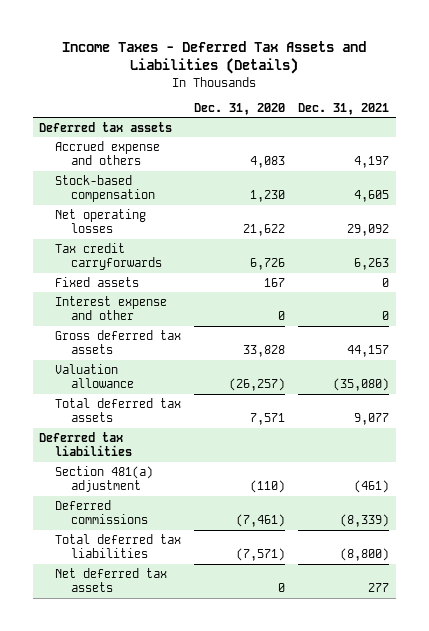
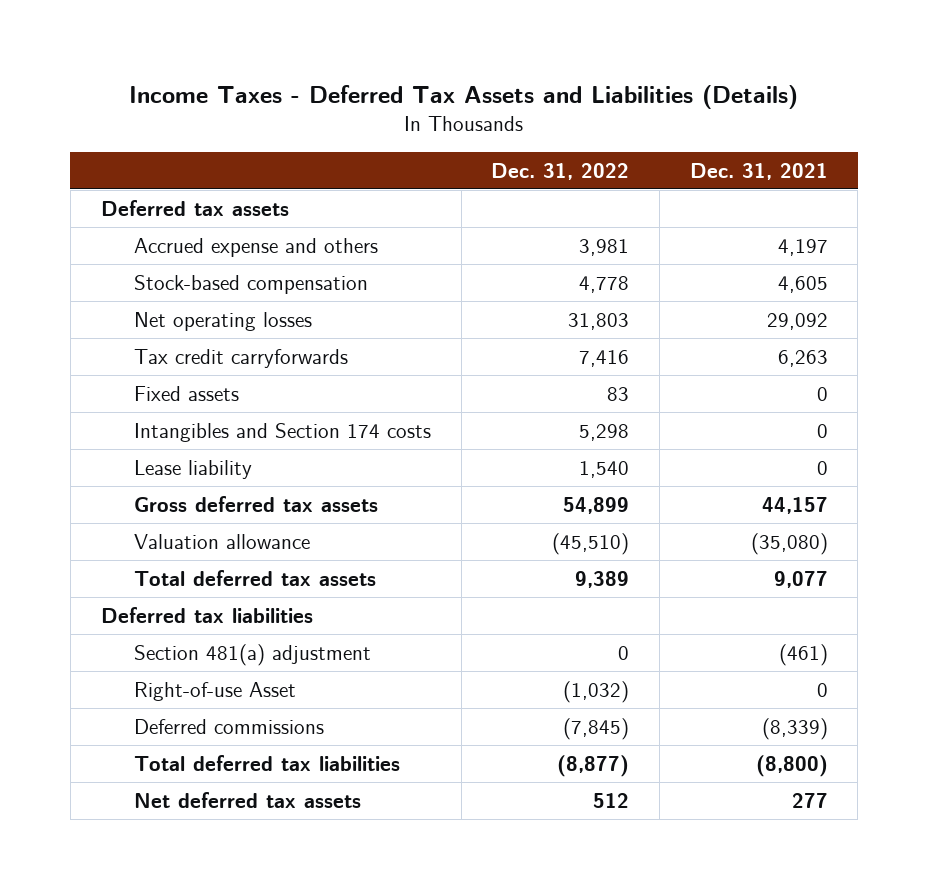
- | Dec. 31, 2020 | Dec. 31, 2021
+ | Dec. 31, 2022 | Dec. 31, 2021
- Interest expense and other | 0 | 0
+ Intangibles and Section 174 costs | 5,298 | 0
+ Lease liability | 1,540 | 0
+ Right-of-use Asset | (1,032) | 0

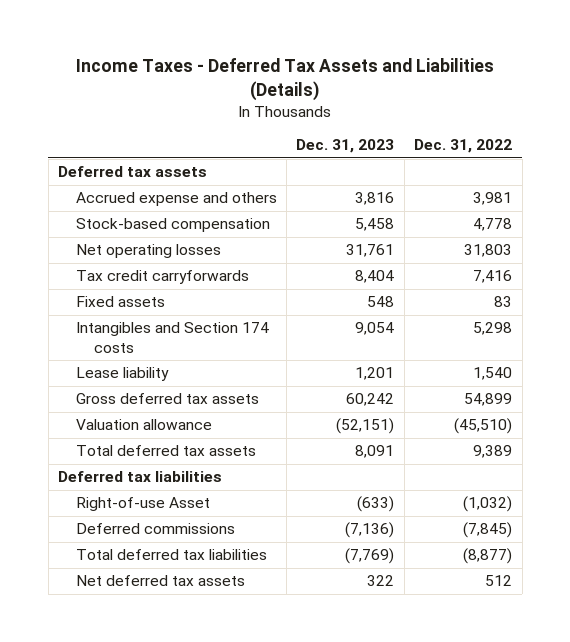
- | Dec. 31, 2022 | Dec. 31, 2021
+ | Dec. 31, 2023 | Dec. 31, 2022
- Section 481(a) adjustment | 0 | (461)

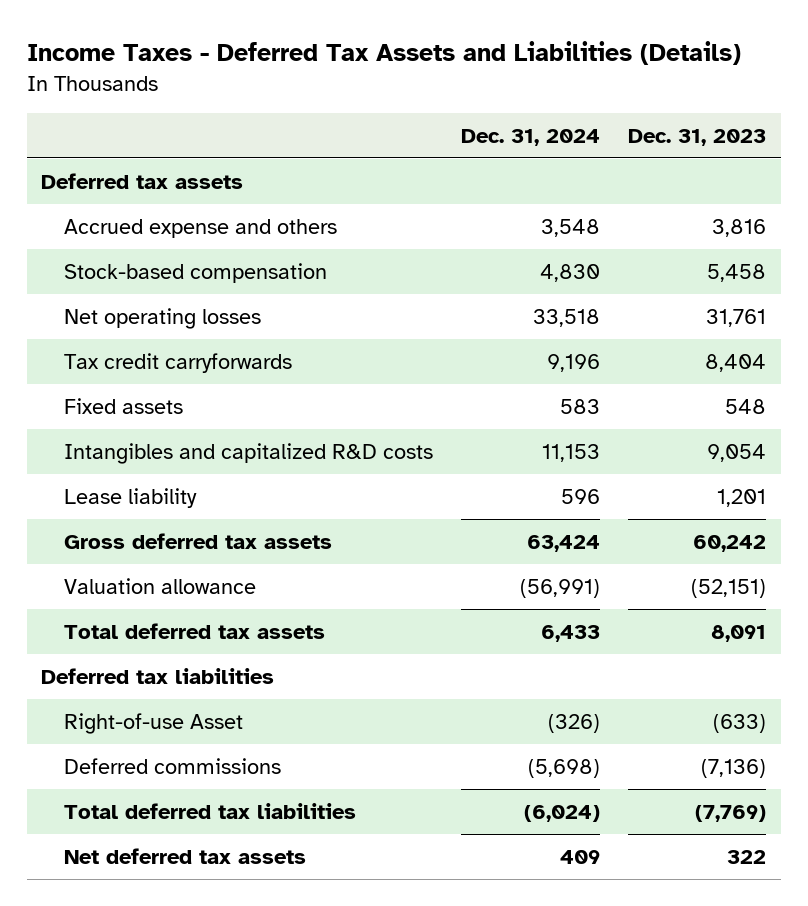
- | Dec. 31, 2023 | Dec. 31, 2022
+ | Dec. 31, 2024 | Dec. 31, 2023
- Intangibles and Section 174 costs | 9,054 | 5,298
+ Intangibles and capitalized R&D costs | 11,153 | 9,054

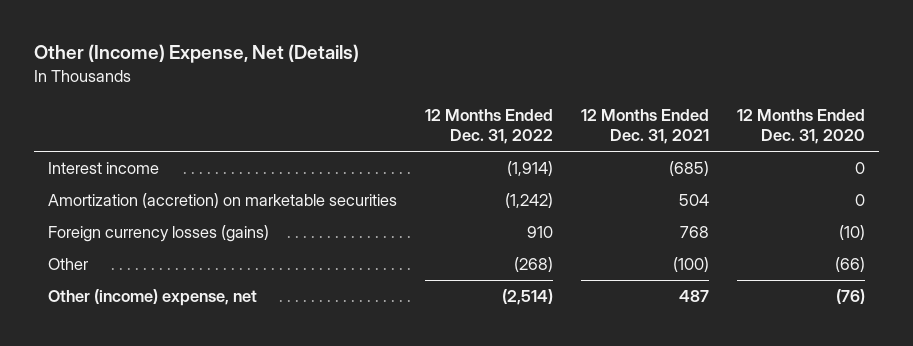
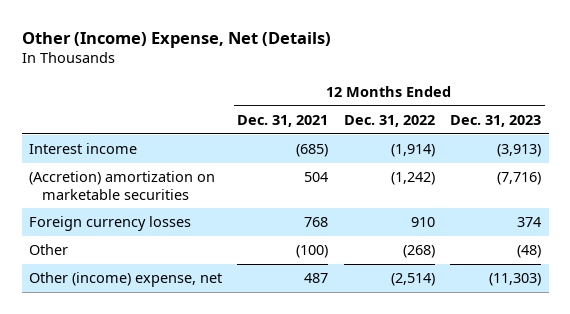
- | 12 Months Ended Dec. 31, 2022 | 12 Months Ended Dec. 31, 2021 | 12 Months Ended Dec. 31, 2020
+ | 12 Months Ended Dec. 31, 2021 | 12 Months Ended Dec. 31, 2022 | 12 Months Ended Dec. 31, 2023
- Amortization (accretion) on marketable securities | (1,242) | 504 | 0
- Foreign currency losses (gains) | 910 | 768 | (10)
+ (Accretion) amortization on marketable securities | 504 | (1,242) | (7,716)
+ Foreign currency losses | 768 | 910 | 374

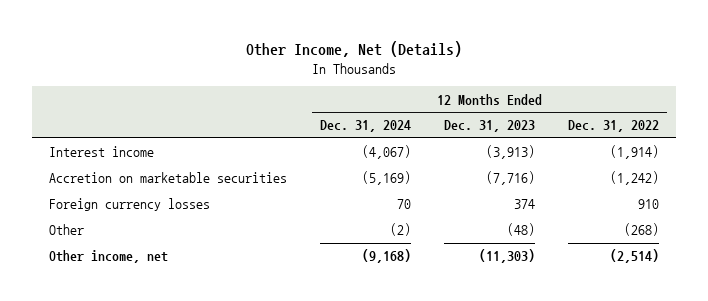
- Other (Income) Expense, Net (Details)
+ Other Income, Net (Details)
- | 12 Months Ended Dec. 31, 2021 | 12 Months Ended Dec. 31, 2022 | 12 Months Ended Dec. 31, 2023
+ | 12 Months Ended Dec. 31, 2024 | 12 Months Ended Dec. 31, 2023 | 12 Months Ended Dec. 31, 2022
- (Accretion) amortization on marketable securities | 504 | (1,242) | (7,716)
+ Accretion on marketable securities | (5,169) | (7,716) | (1,242)
- Other (income) expense, net | 487 | (2,514) | (11,303)
+ Other income, net | (9,168) | (11,303) | (2,514)

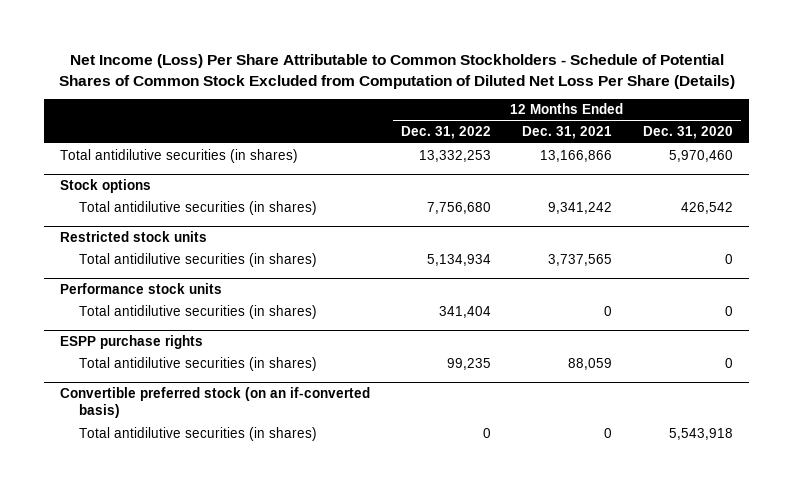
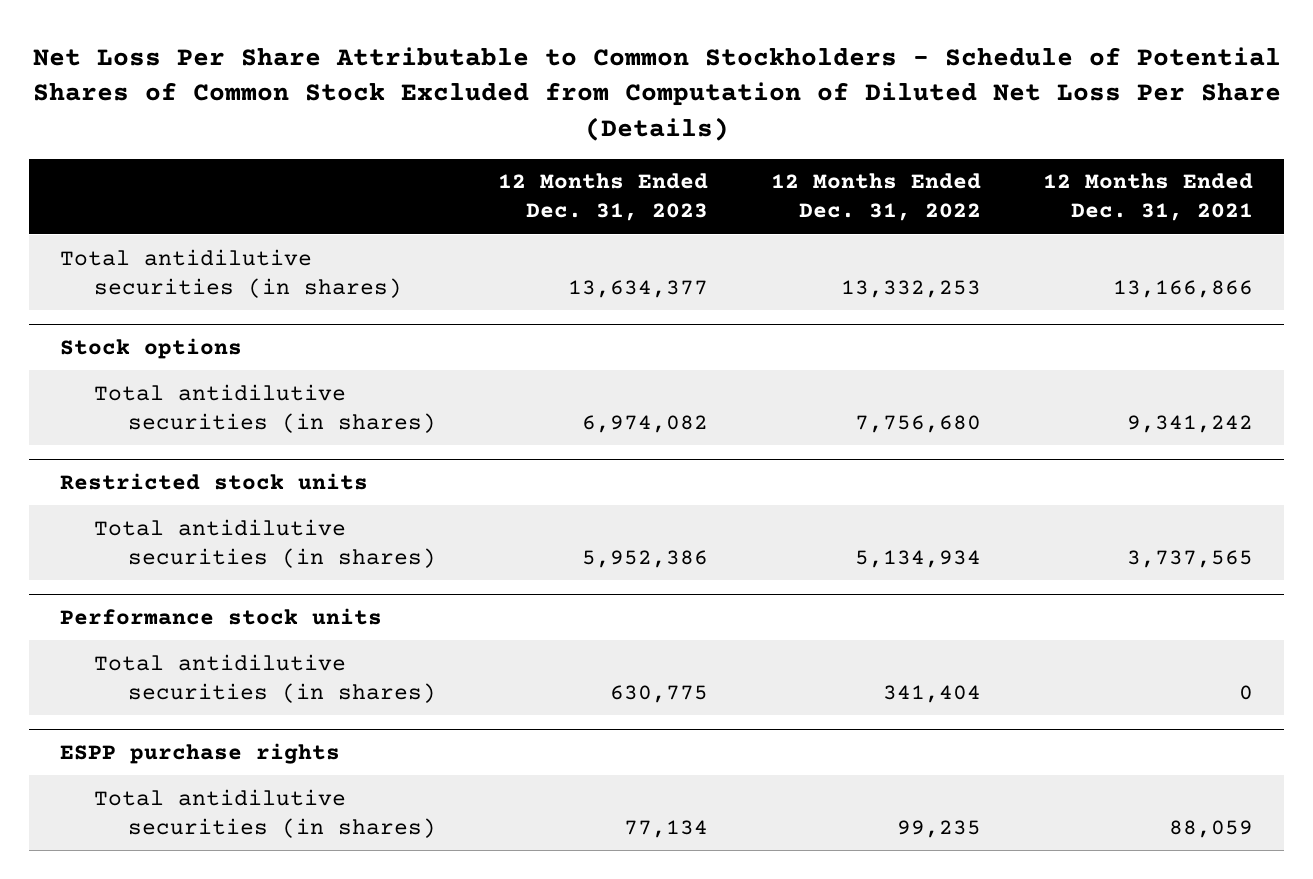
- Net Income (Loss) Per Share Attributable to Common Stockholders - Schedule of Potential Shares of Common Stock Excluded from Computation of Diluted Net Loss Per Share (Details)
+ Net Loss Per Share Attributable to Common Stockholders - Schedule of Potential Shares of Common Stock Excluded from Computation of Diluted Net Loss Per Share (Details)
- | 12 Months Ended Dec. 31, 2022 | 12 Months Ended Dec. 31, 2021 | 12 Months Ended Dec. 31, 2020
+ | 12 Months Ended Dec. 31, 2023 | 12 Months Ended Dec. 31, 2022 | 12 Months Ended Dec. 31, 2021
- Convertible preferred stock (on an if-converted basis)
- Total antidilutive securities (in shares) | 0 | 0 | 5,543,918

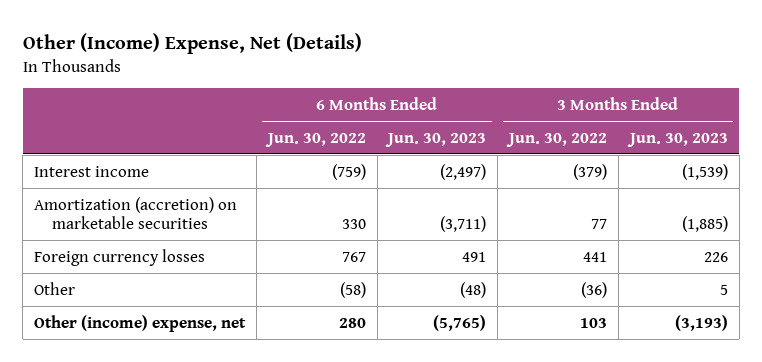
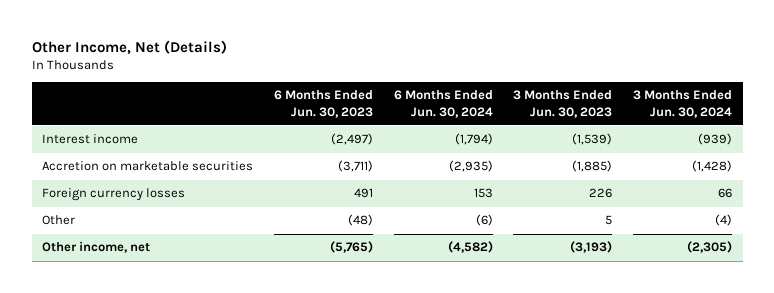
- Other (Income) Expense, Net (Details)
+ Other Income, Net (Details)
- | 6 Months Ended Jun. 30, 2022 | 6 Months Ended Jun. 30, 2023 | 3 Months Ended Jun. 30, 2022 | 3 Months Ended Jun. 30, 2023
+ | 6 Months Ended Jun. 30, 2023 | 6 Months Ended Jun. 30, 2024 | 3 Months Ended Jun. 30, 2023 | 3 Months Ended Jun. 30, 2024
- Amortization (accretion) on marketable securities | 330 | (3,711) | 77 | (1,885)
+ Accretion on marketable securities | (3,711) | (2,935) | (1,885) | (1,428)
- Other (income) expense, net | 280 | (5,765) | 103 | (3,193)
+ Other income, net | (5,765) | (4,582) | (3,193) | (2,305)

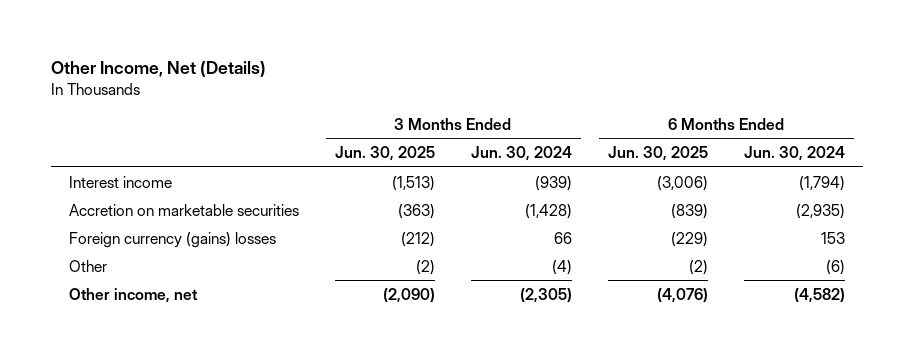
- | 6 Months Ended Jun. 30, 2023 | 6 Months Ended Jun. 30, 2024 | 3 Months Ended Jun. 30, 2023 | 3 Months Ended Jun. 30, 2024
+ | 3 Months Ended Jun. 30, 2025 | 3 Months Ended Jun. 30, 2024 | 6 Months Ended Jun. 30, 2025 | 6 Months Ended Jun. 30, 2024
- Foreign currency losses | 491 | 153 | 226 | 66
+ Foreign currency (gains) losses | (212) | 66 | (229) | 153

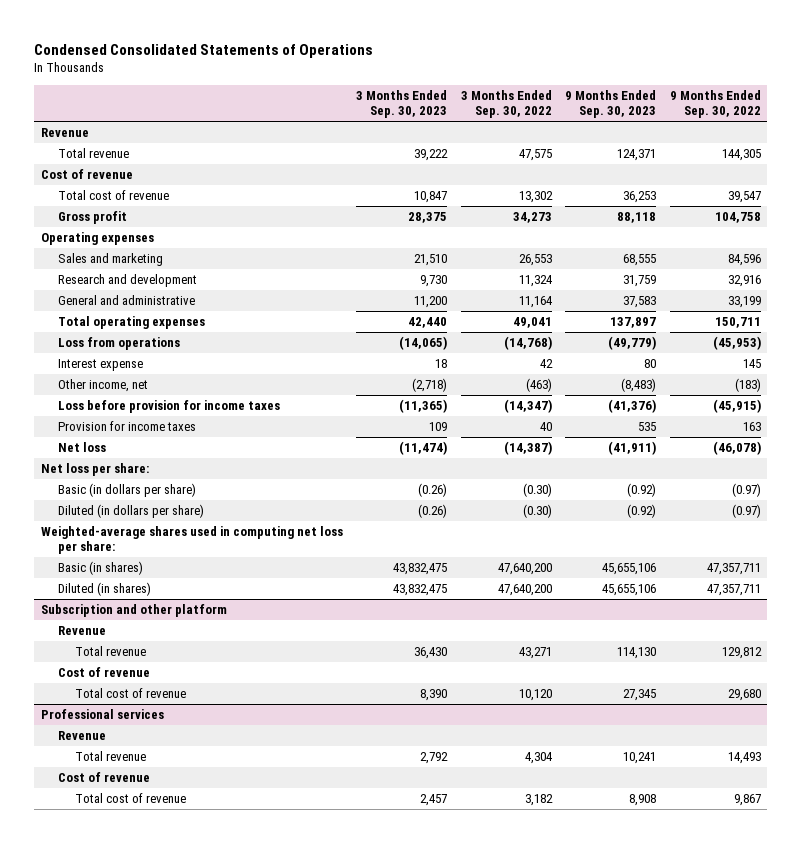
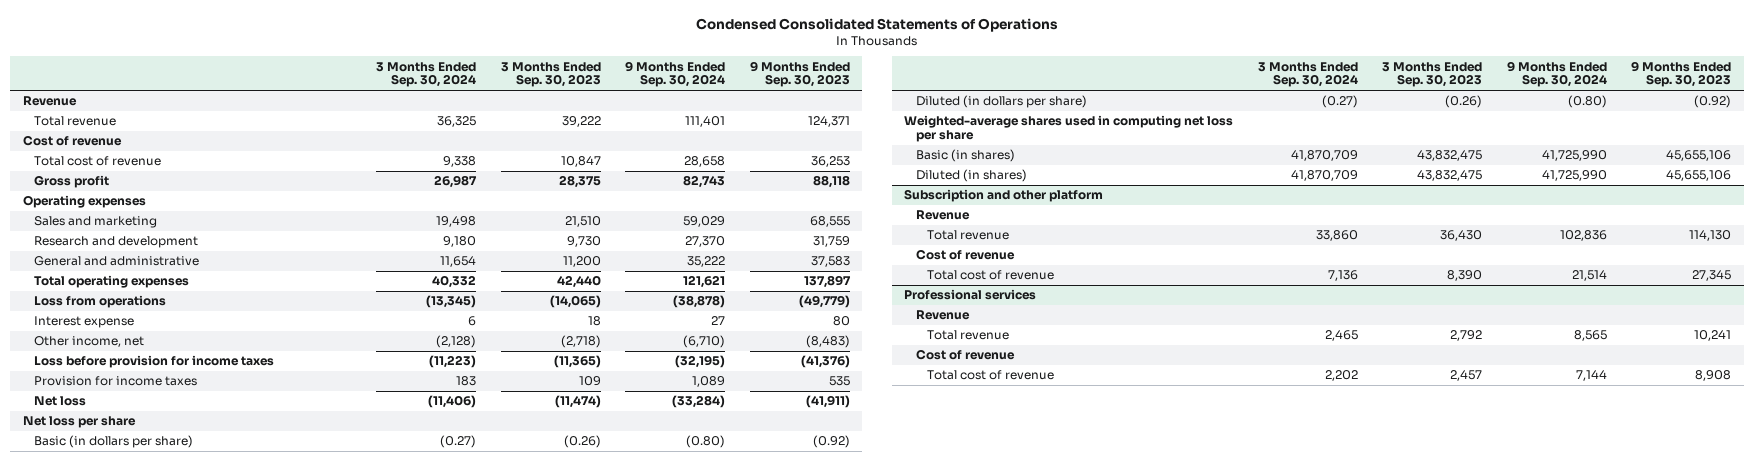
- | 3 Months Ended Sep. 30, 2023 | 3 Months Ended Sep. 30, 2022 | 9 Months Ended Sep. 30, 2023 | 9 Months Ended Sep. 30, 2022
+ | 3 Months Ended Sep. 30, 2024 | 3 Months Ended Sep. 30, 2023 | 9 Months Ended Sep. 30, 2024 | 9 Months Ended Sep. 30, 2023
- Net loss per share:
+ Net loss per share
- Weighted-average shares used in computing net loss per share:
+ Weighted-average shares used in computing net loss per share

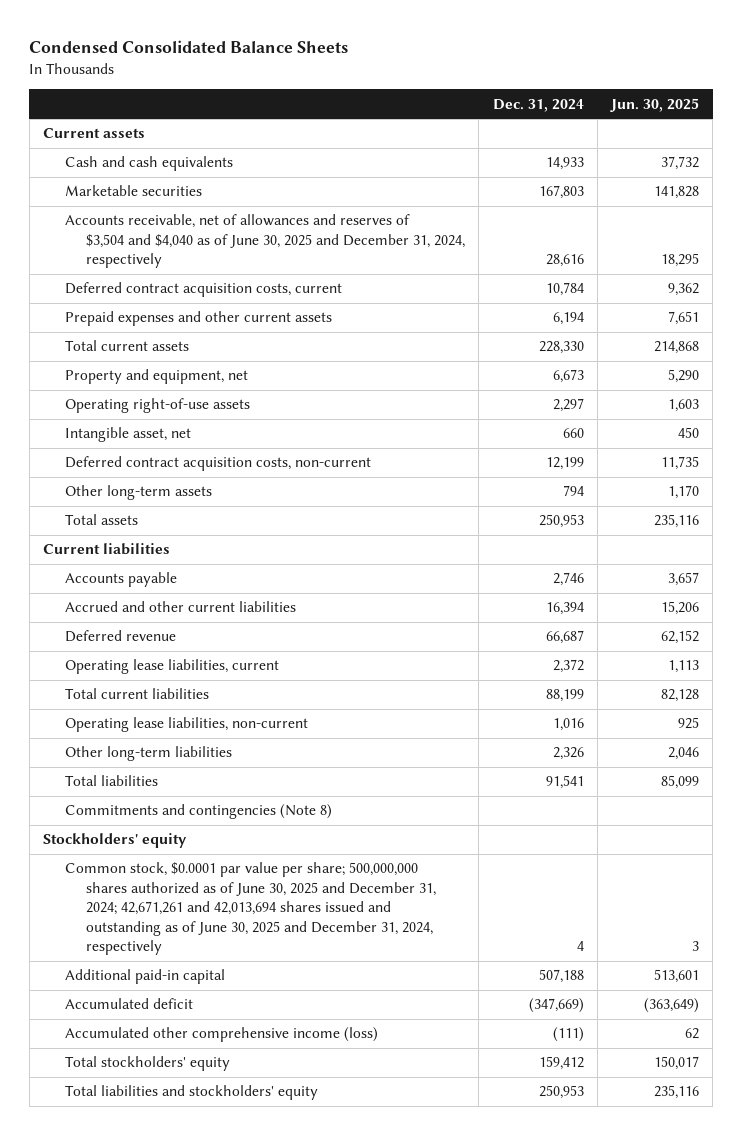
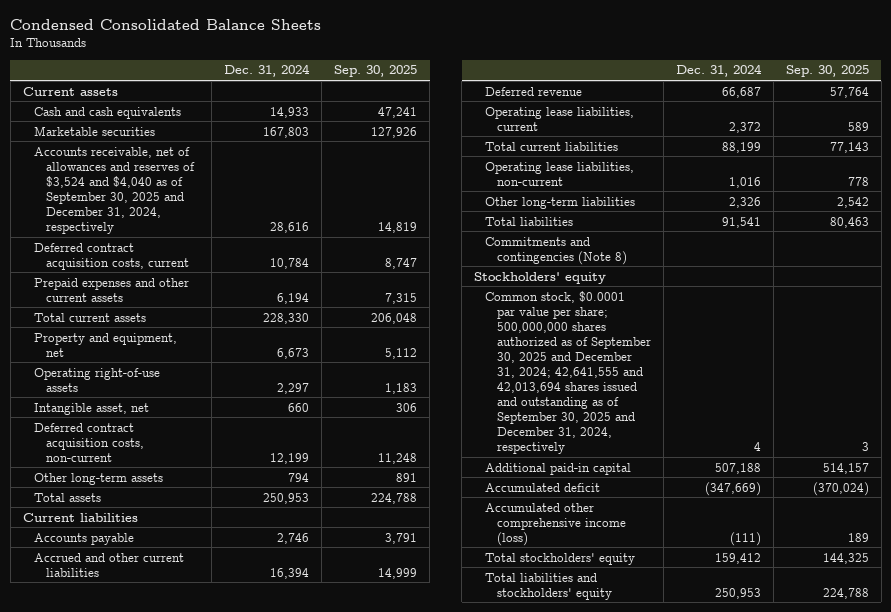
- | Dec. 31, 2024 | Jun. 30, 2025
+ | Dec. 31, 2024 | Sep. 30, 2025
- Accounts receivable, net of allowances and reserves of $3,504 and $4,040 as of June 30, 2025 and December 31, 2024, respectively | 28,616 | 18,295
+ Accounts receivable, net of allowances and reserves of $3,524 and $4,040 as of September 30, 2025 and December 31, 2024, respectively | 28,616 | 14,819
- Common stock, $0.0001 par value per share; 500,000,000 shares authorized as of June 30, 2025 and December 31, 2024; 42,671,261 and 42,013,694 shares issued and outstanding as of June 30, 2025 and December 31, 2024, respectively | 4 | 3
+ Common stock, $0.0001 par value per share; 500,000,000 shares authorized as of September 30, 2025 and December 31, 2024; 42,641,555 and 42,013,694 shares issued and outstanding as of September 30, 2025 and December 31, 2024, respectively | 4 | 3

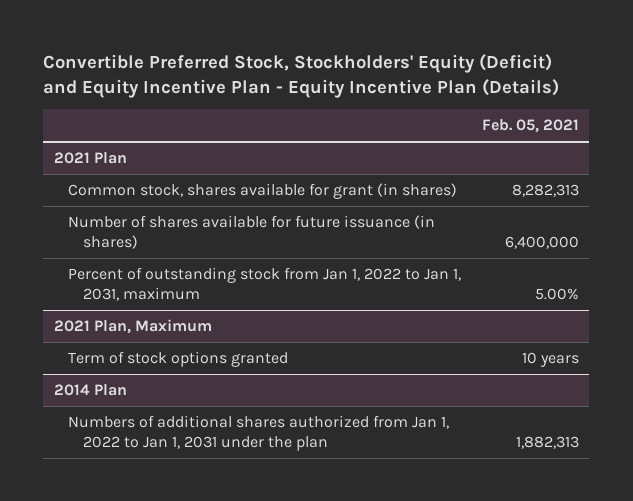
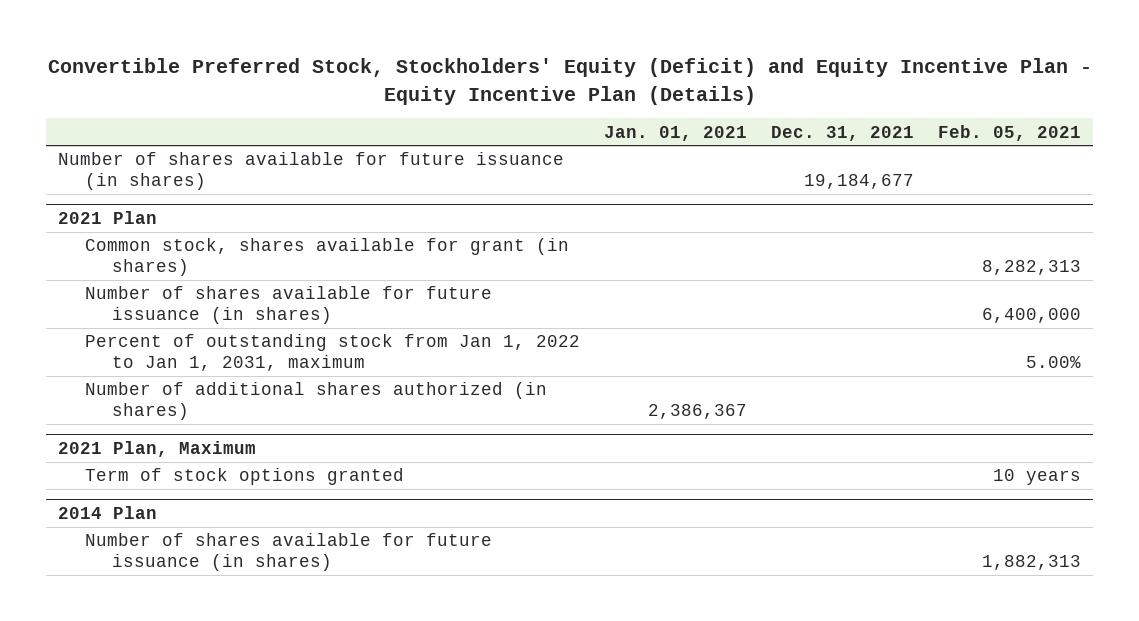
- | Feb. 05, 2021
+ | Jan. 01, 2021 | Dec. 31, 2021 | Feb. 05, 2021
+ Number of shares available for future issuance (in shares) | | 19,184,677 |
@ 2021 Plan
+ Number of additional shares authorized (in shares) | 2,386,367 | |
@ 2014 Plan
- Numbers of additional shares authorized from Jan 1, 2022 to Jan 1, 2031 under the plan | 1,882,313
+ Number of shares available for future issuance (in shares) | | | 1,882,313

